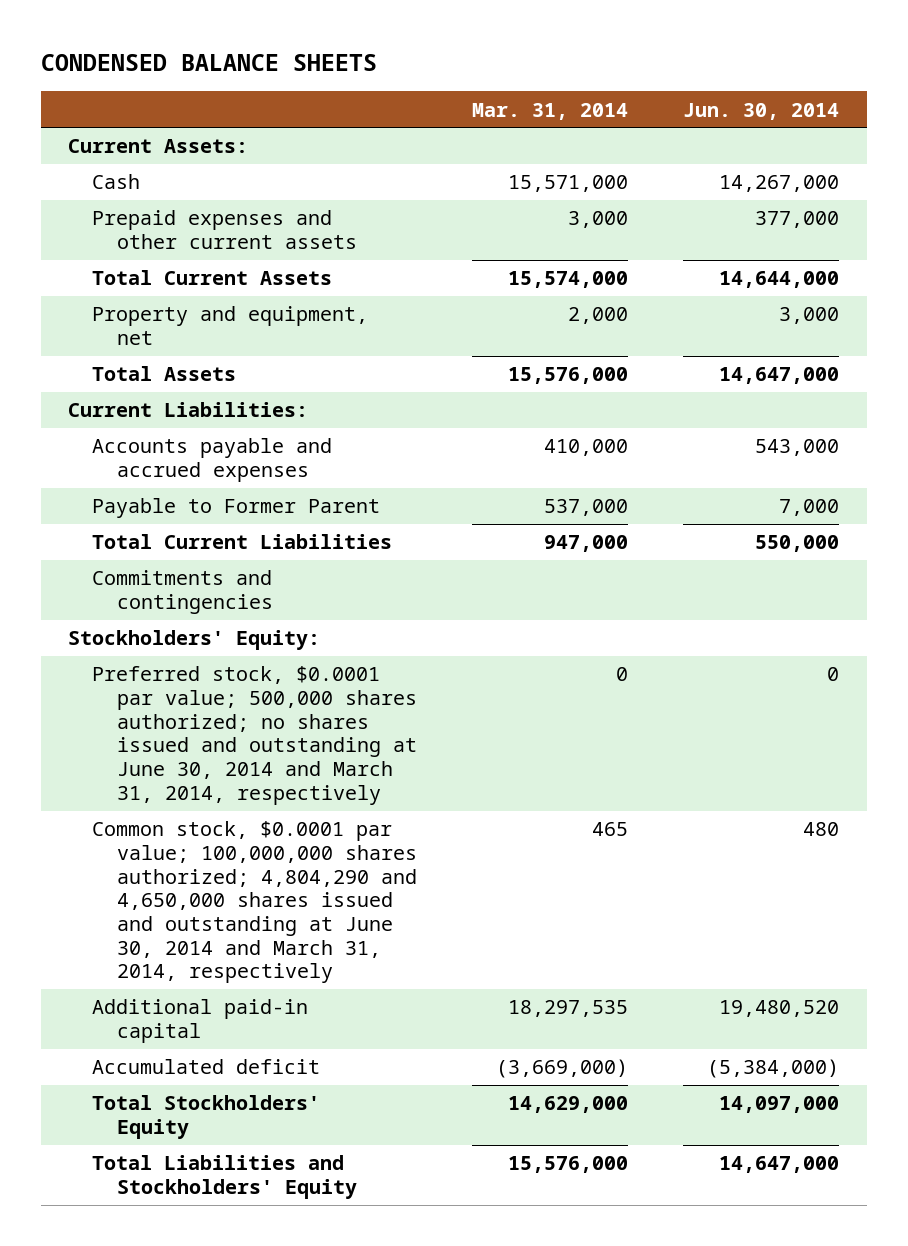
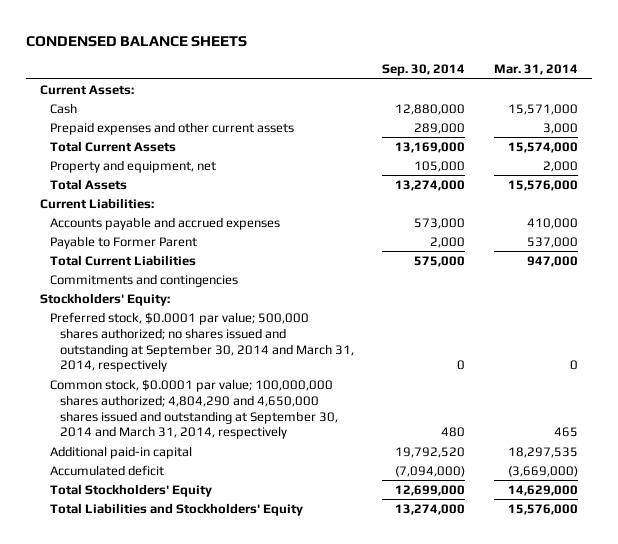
- | Mar. 31, 2014 | Jun. 30, 2014
+ | Sep. 30, 2014 | Mar. 31, 2014
- Preferred stock, $0.0001 par value; 500,000 shares authorized; no shares issued and outstanding at June 30, 2014 and March 31, 2014, respectively | 0 | 0
- Common stock, $0.0001 par value; 100,000,000 shares authorized; 4,804,290 and 4,650,000 shares issued and outstanding at June 30, 2014 and March 31, 2014, respectively | 465 | 480
+ Preferred stock, $0.0001 par value; 500,000 shares authorized; no shares issued and outstanding at September 30, 2014 and March 31, 2014, respectively | 0 | 0
+ Common stock, $0.0001 par value; 100,000,000 shares authorized; 4,804,290 and 4,650,000 shares issued and outstanding at September 30, 2014 and March 31, 2014, respectively | 480 | 465

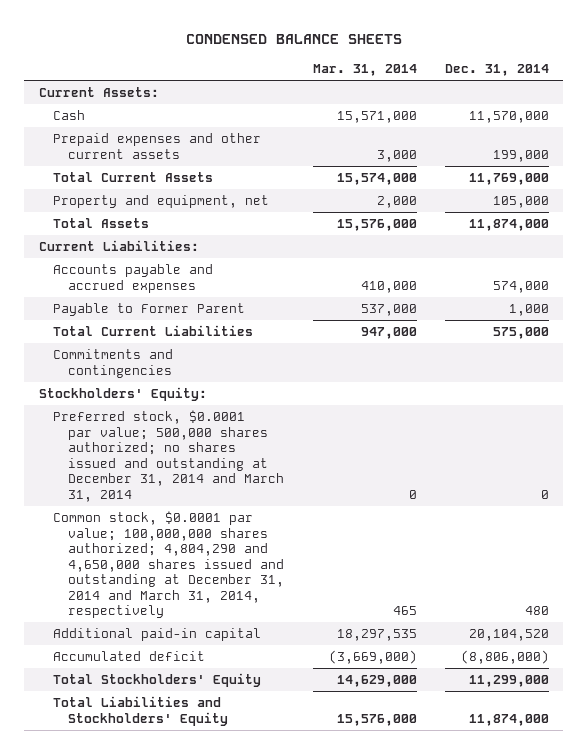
- | Sep. 30, 2014 | Mar. 31, 2014
+ | Mar. 31, 2014 | Dec. 31, 2014
- Preferred stock, $0.0001 par value; 500,000 shares authorized; no shares issued and outstanding at September 30, 2014 and March 31, 2014, respectively | 0 | 0
- Common stock, $0.0001 par value; 100,000,000 shares authorized; 4,804,290 and 4,650,000 shares issued and outstanding at September 30, 2014 and March 31, 2014, respectively | 480 | 465
+ Preferred stock, $0.0001 par value; 500,000 shares authorized; no shares issued and outstanding at December 31, 2014 and March 31, 2014 | 0 | 0
+ Common stock, $0.0001 par value; 100,000,000 shares authorized; 4,804,290 and 4,650,000 shares issued and outstanding at December 31, 2014 and March 31, 2014, respectively | 465 | 480

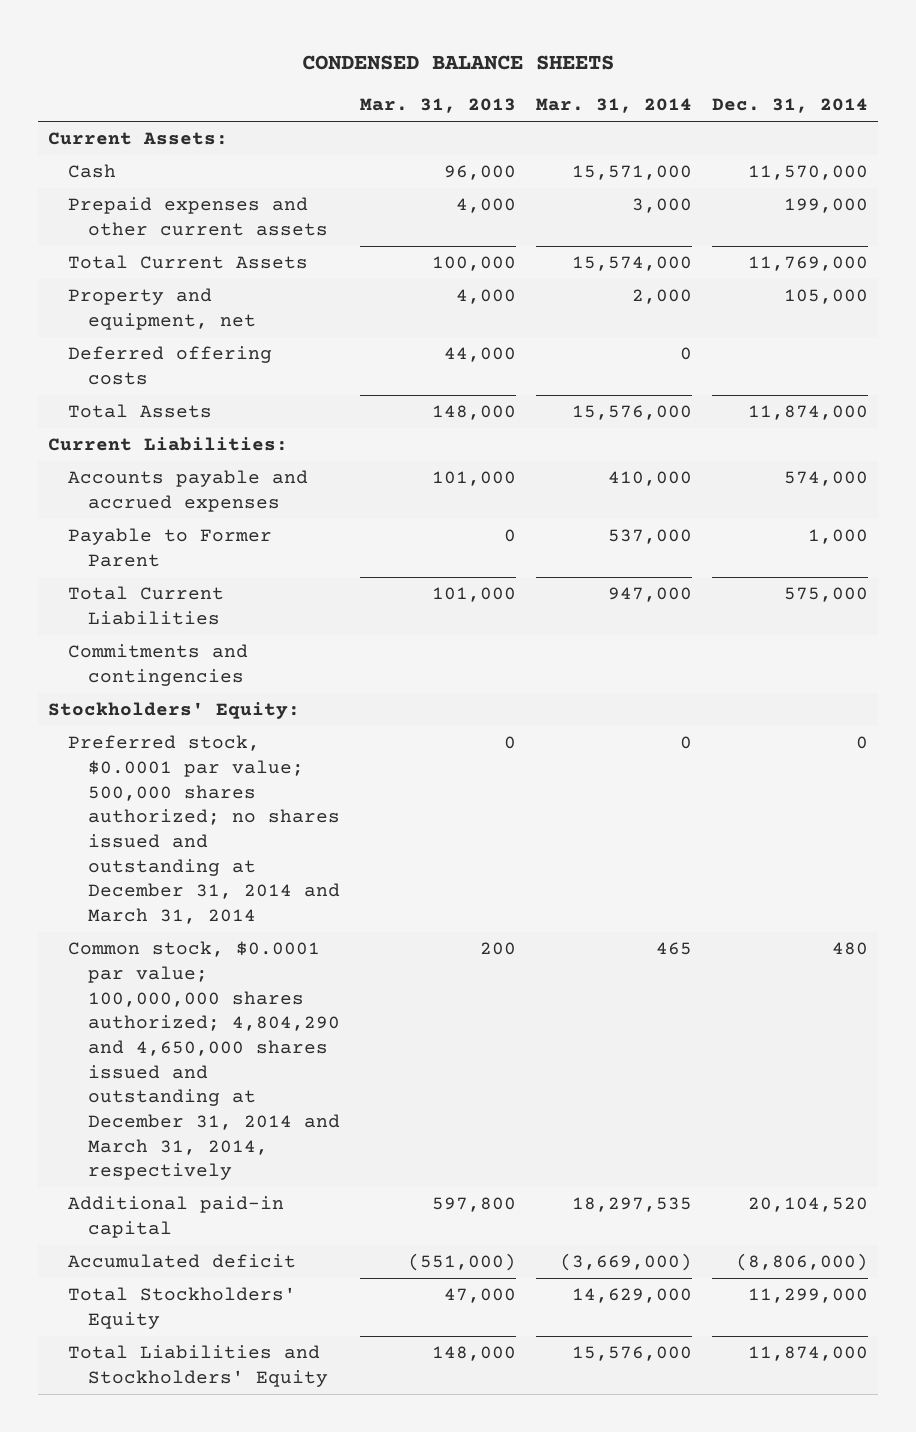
- | Mar. 31, 2014 | Dec. 31, 2014
+ | Mar. 31, 2013 | Mar. 31, 2014 | Dec. 31, 2014
+ Deferred offering costs | 44,000 | 0 |

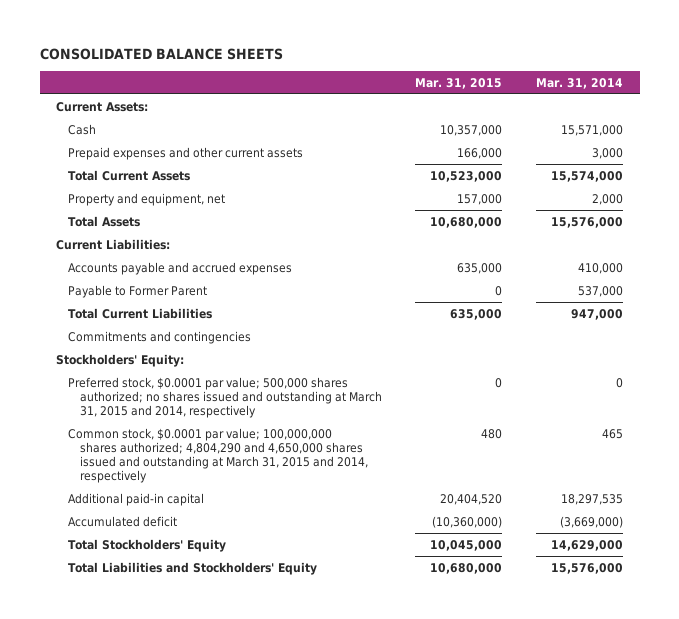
- CONDENSED BALANCE SHEETS
+ CONSOLIDATED BALANCE SHEETS
- | Mar. 31, 2013 | Mar. 31, 2014 | Dec. 31, 2014
+ | Mar. 31, 2015 | Mar. 31, 2014
- Deferred offering costs | 44,000 | 0 |
- Preferred stock, $0.0001 par value; 500,000 shares authorized; no shares issued and outstanding at December 31, 2014 and March 31, 2014 | 0 | 0 | 0
- Common stock, $0.0001 par value; 100,000,000 shares authorized; 4,804,290 and 4,650,000 shares issued and outstanding at December 31, 2014 and March 31, 2014, respectively | 200 | 465 | 480
+ Preferred stock, $0.0001 par value; 500,000 shares authorized; no shares issued and outstanding at March 31, 2015 and 2014, respectively | 0 | 0
+ Common stock, $0.0001 par value; 100,000,000 shares authorized; 4,804,290 and 4,650,000 shares issued and outstanding at March 31, 2015 and 2014, respectively | 480 | 465

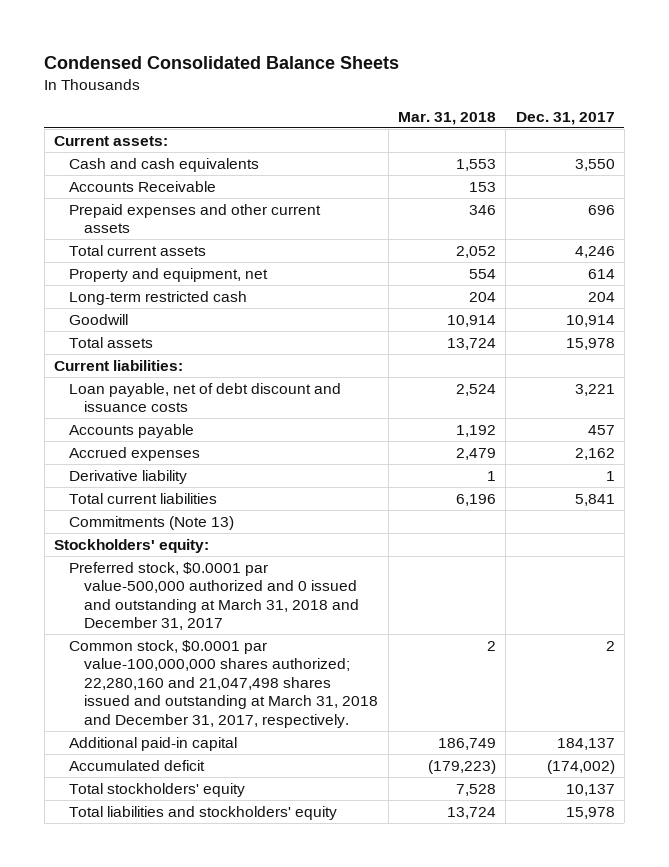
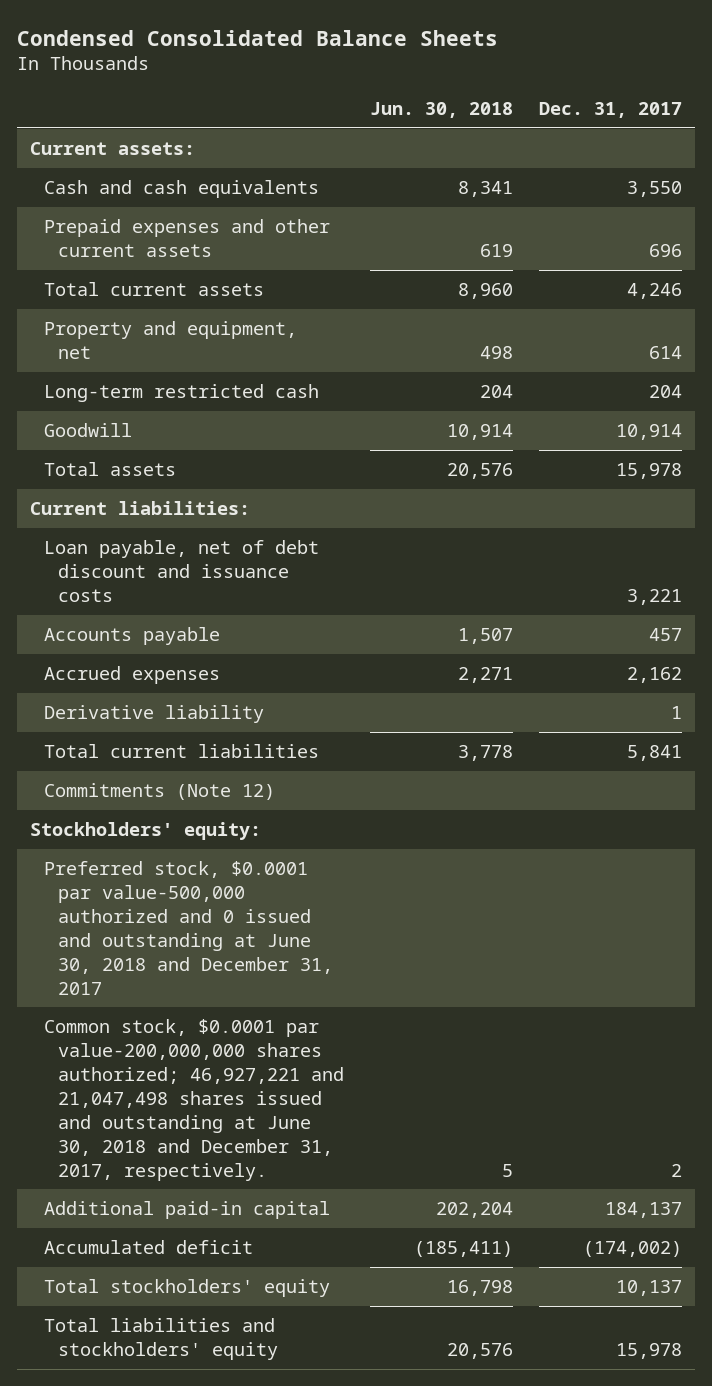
- | Mar. 31, 2018 | Dec. 31, 2017
+ | Jun. 30, 2018 | Dec. 31, 2017
- Accounts Receivable | 153 |
- Commitments (Note 13)
+ Commitments (Note 12)
- Preferred stock, $0.0001 par value-500,000 authorized and 0 issued and outstanding at March 31, 2018 and December 31, 2017
- Common stock, $0.0001 par value-100,000,000 shares authorized; 22,280,160 and 21,047,498 shares issued and outstanding at March 31, 2018 and December 31, 2017, respectively. | 2 | 2
+ Preferred stock, $0.0001 par value-500,000 authorized and 0 issued and outstanding at June 30, 2018 and December 31, 2017
+ Common stock, $0.0001 par value-200,000,000 shares authorized; 46,927,221 and 21,047,498 shares issued and outstanding at June 30, 2018 and December 31, 2017, respectively. | 5 | 2

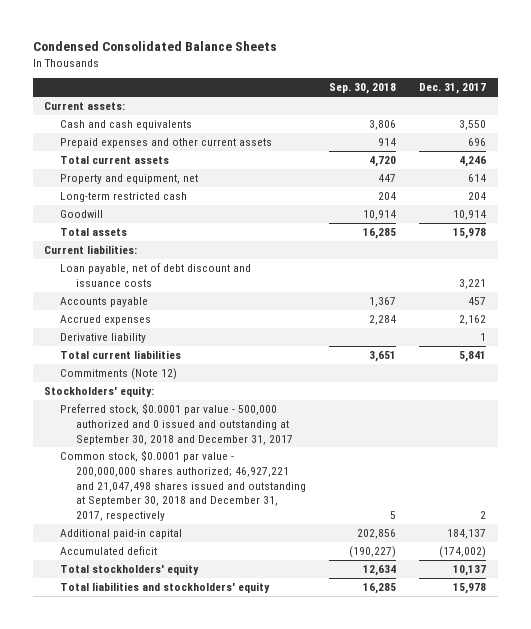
- | Jun. 30, 2018 | Dec. 31, 2017
+ | Sep. 30, 2018 | Dec. 31, 2017
- Preferred stock, $0.0001 par value-500,000 authorized and 0 issued and outstanding at June 30, 2018 and December 31, 2017
- Common stock, $0.0001 par value-200,000,000 shares authorized; 46,927,221 and 21,047,498 shares issued and outstanding at June 30, 2018 and December 31, 2017, respectively. | 5 | 2
+ Preferred stock, $0.0001 par value - 500,000 authorized and 0 issued and outstanding at September 30, 2018 and December 31, 2017
+ Common stock, $0.0001 par value - 200,000,000 shares authorized; 46,927,221 and 21,047,498 shares issued and outstanding at September 30, 2018 and December 31, 2017, respectively | 5 | 2

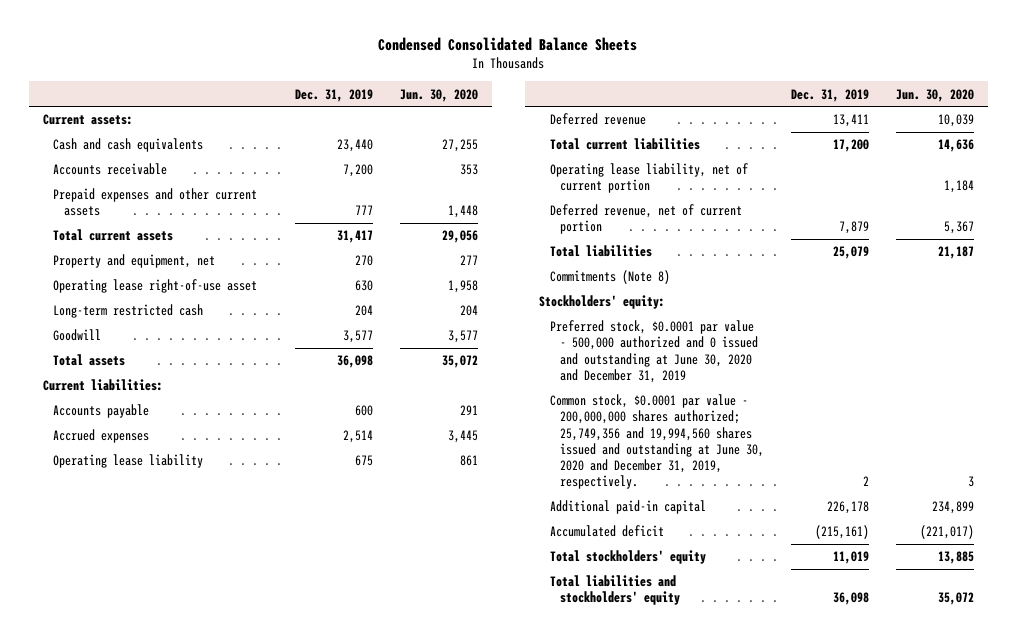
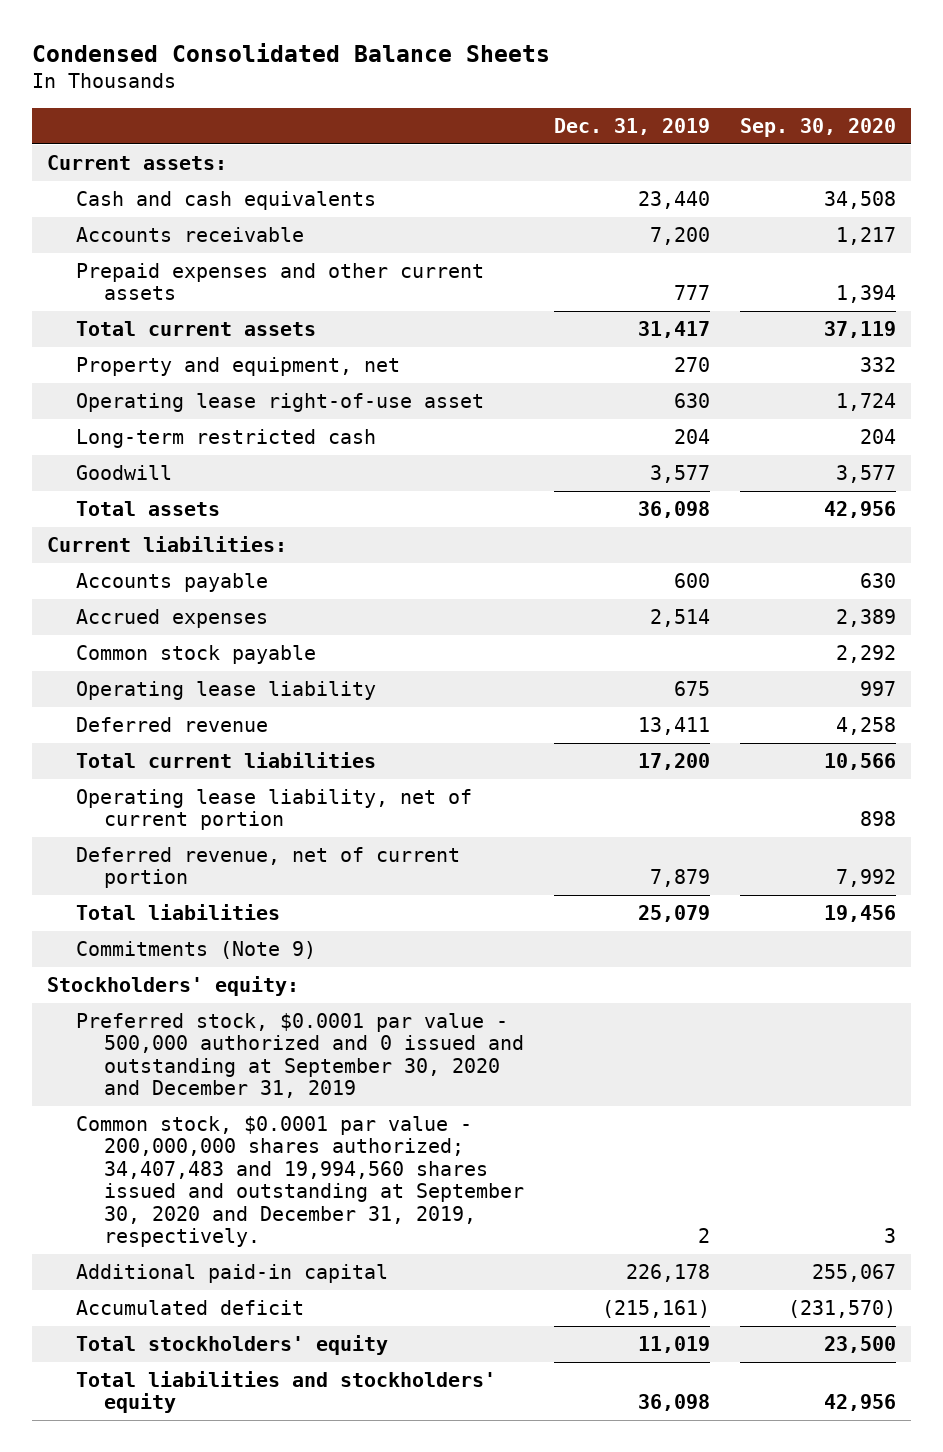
- | Dec. 31, 2019 | Jun. 30, 2020
+ | Dec. 31, 2019 | Sep. 30, 2020
+ Common stock payable | | 2,292
- Commitments (Note 8)
+ Commitments (Note 9)
- Preferred stock, $0.0001 par value - 500,000 authorized and 0 issued and outstanding at June 30, 2020 and December 31, 2019
- Common stock, $0.0001 par value - 200,000,000 shares authorized; 25,749,356 and 19,994,560 shares issued and outstanding at June 30, 2020 and December 31, 2019, respectively. | 2 | 3
+ Preferred stock, $0.0001 par value - 500,000 authorized and 0 issued and outstanding at September 30, 2020 and December 31, 2019
+ Common stock, $0.0001 par value - 200,000,000 shares authorized; 34,407,483 and 19,994,560 shares issued and outstanding at September 30, 2020 and December 31, 2019, respectively. | 2 | 3

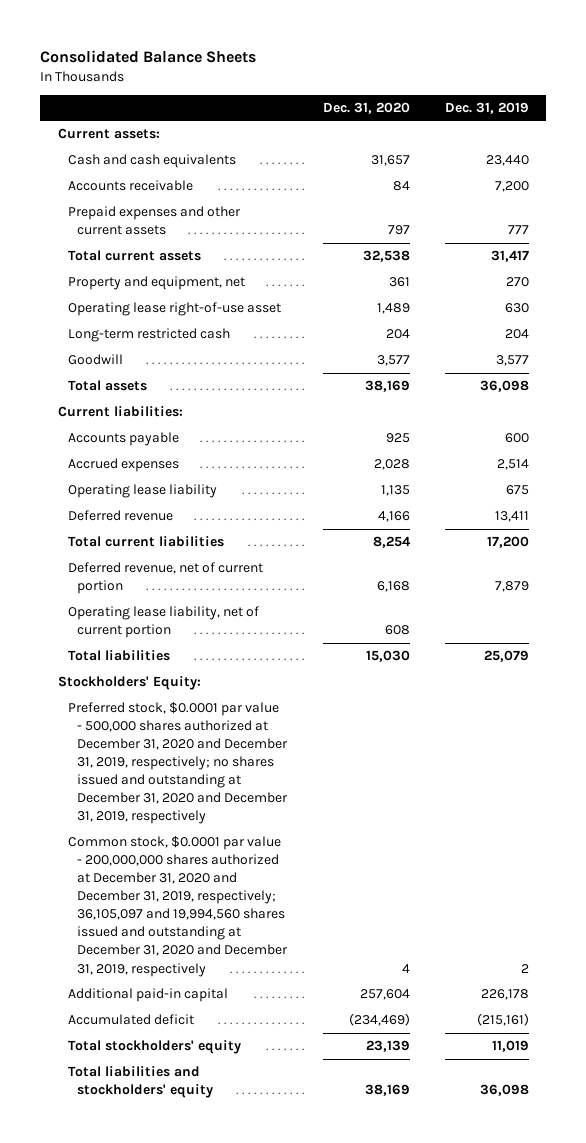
- Condensed Consolidated Balance Sheets
+ Consolidated Balance Sheets
- | Dec. 31, 2019 | Sep. 30, 2020
+ | Dec. 31, 2020 | Dec. 31, 2019
- Common stock payable | | 2,292
moved down: Operating lease liability, net of current portion | 608 |
- Commitments (Note 9)
- Stockholders' equity:
- Preferred stock, $0.0001 par value - 500,000 authorized and 0 issued and outstanding at September 30, 2020 and December 31, 2019
- Common stock, $0.0001 par value - 200,000,000 shares authorized; 34,407,483 and 19,994,560 shares issued and outstanding at September 30, 2020 and December 31, 2019, respectively. | 2 | 3
+ Stockholders' Equity:
+ Preferred stock, $0.0001 par value - 500,000 shares authorized at December 31, 2020 and December 31, 2019, respectively; no shares issued and outstanding at December 31, 2020 and December 31, 2019, respectively
+ Common stock, $0.0001 par value - 200,000,000 shares authorized at December 31, 2020 and December 31, 2019, respectively; 36,105,097 and 19,994,560 shares issued and outstanding at December 31, 2020 and December 31, 2019, respectively | 4 | 2

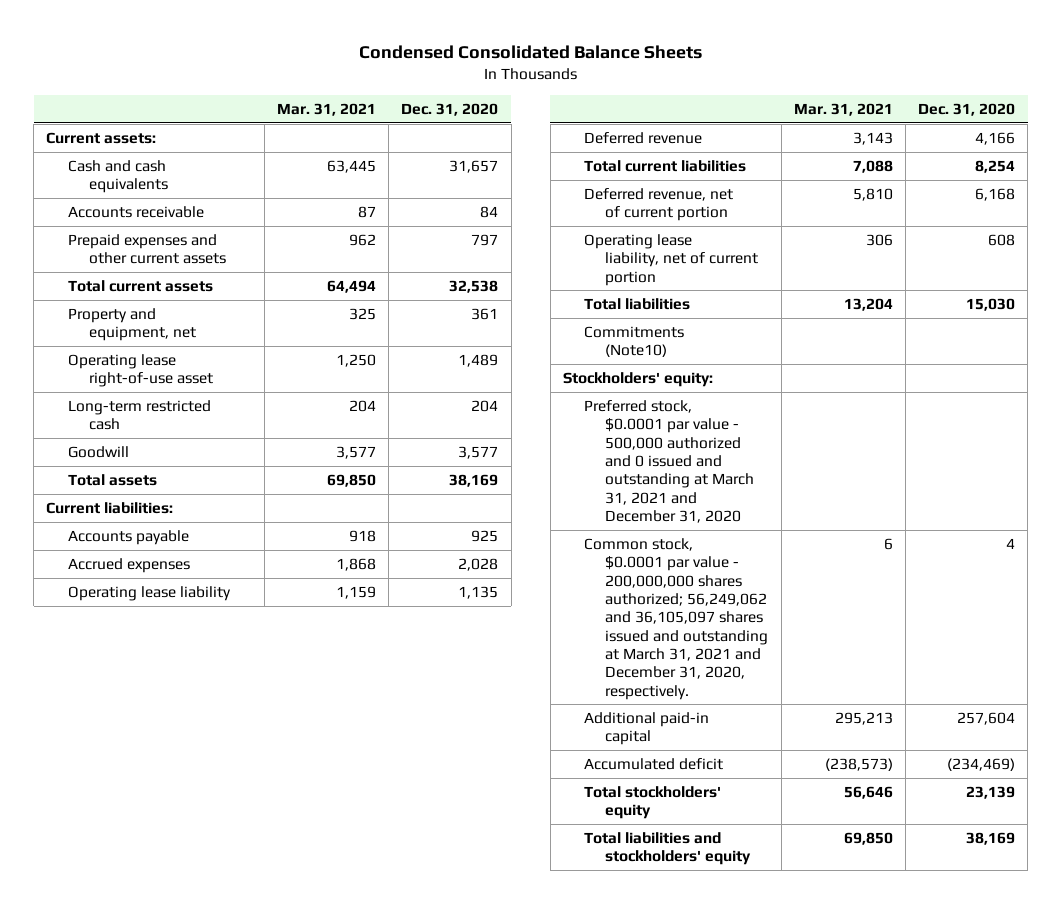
- Consolidated Balance Sheets
+ Condensed Consolidated Balance Sheets
- | Dec. 31, 2020 | Dec. 31, 2019
+ | Mar. 31, 2021 | Dec. 31, 2020
- Stockholders' Equity:
- Preferred stock, $0.0001 par value - 500,000 shares authorized at December 31, 2020 and December 31, 2019, respectively; no shares issued and outstanding at December 31, 2020 and December 31, 2019, respectively
- Common stock, $0.0001 par value - 200,000,000 shares authorized at December 31, 2020 and December 31, 2019, respectively; 36,105,097 and 19,994,560 shares issued and outstanding at December 31, 2020 and December 31, 2019, respectively | 4 | 2
+ Commitments (Note10)
+ Stockholders' equity:
+ Preferred stock, $0.0001 par value - 500,000 authorized and 0 issued and outstanding at March 31, 2021 and December 31, 2020
+ Common stock, $0.0001 par value - 200,000,000 shares authorized; 56,249,062 and 36,105,097 shares issued and outstanding at March 31, 2021 and December 31, 2020, respectively. | 6 | 4

